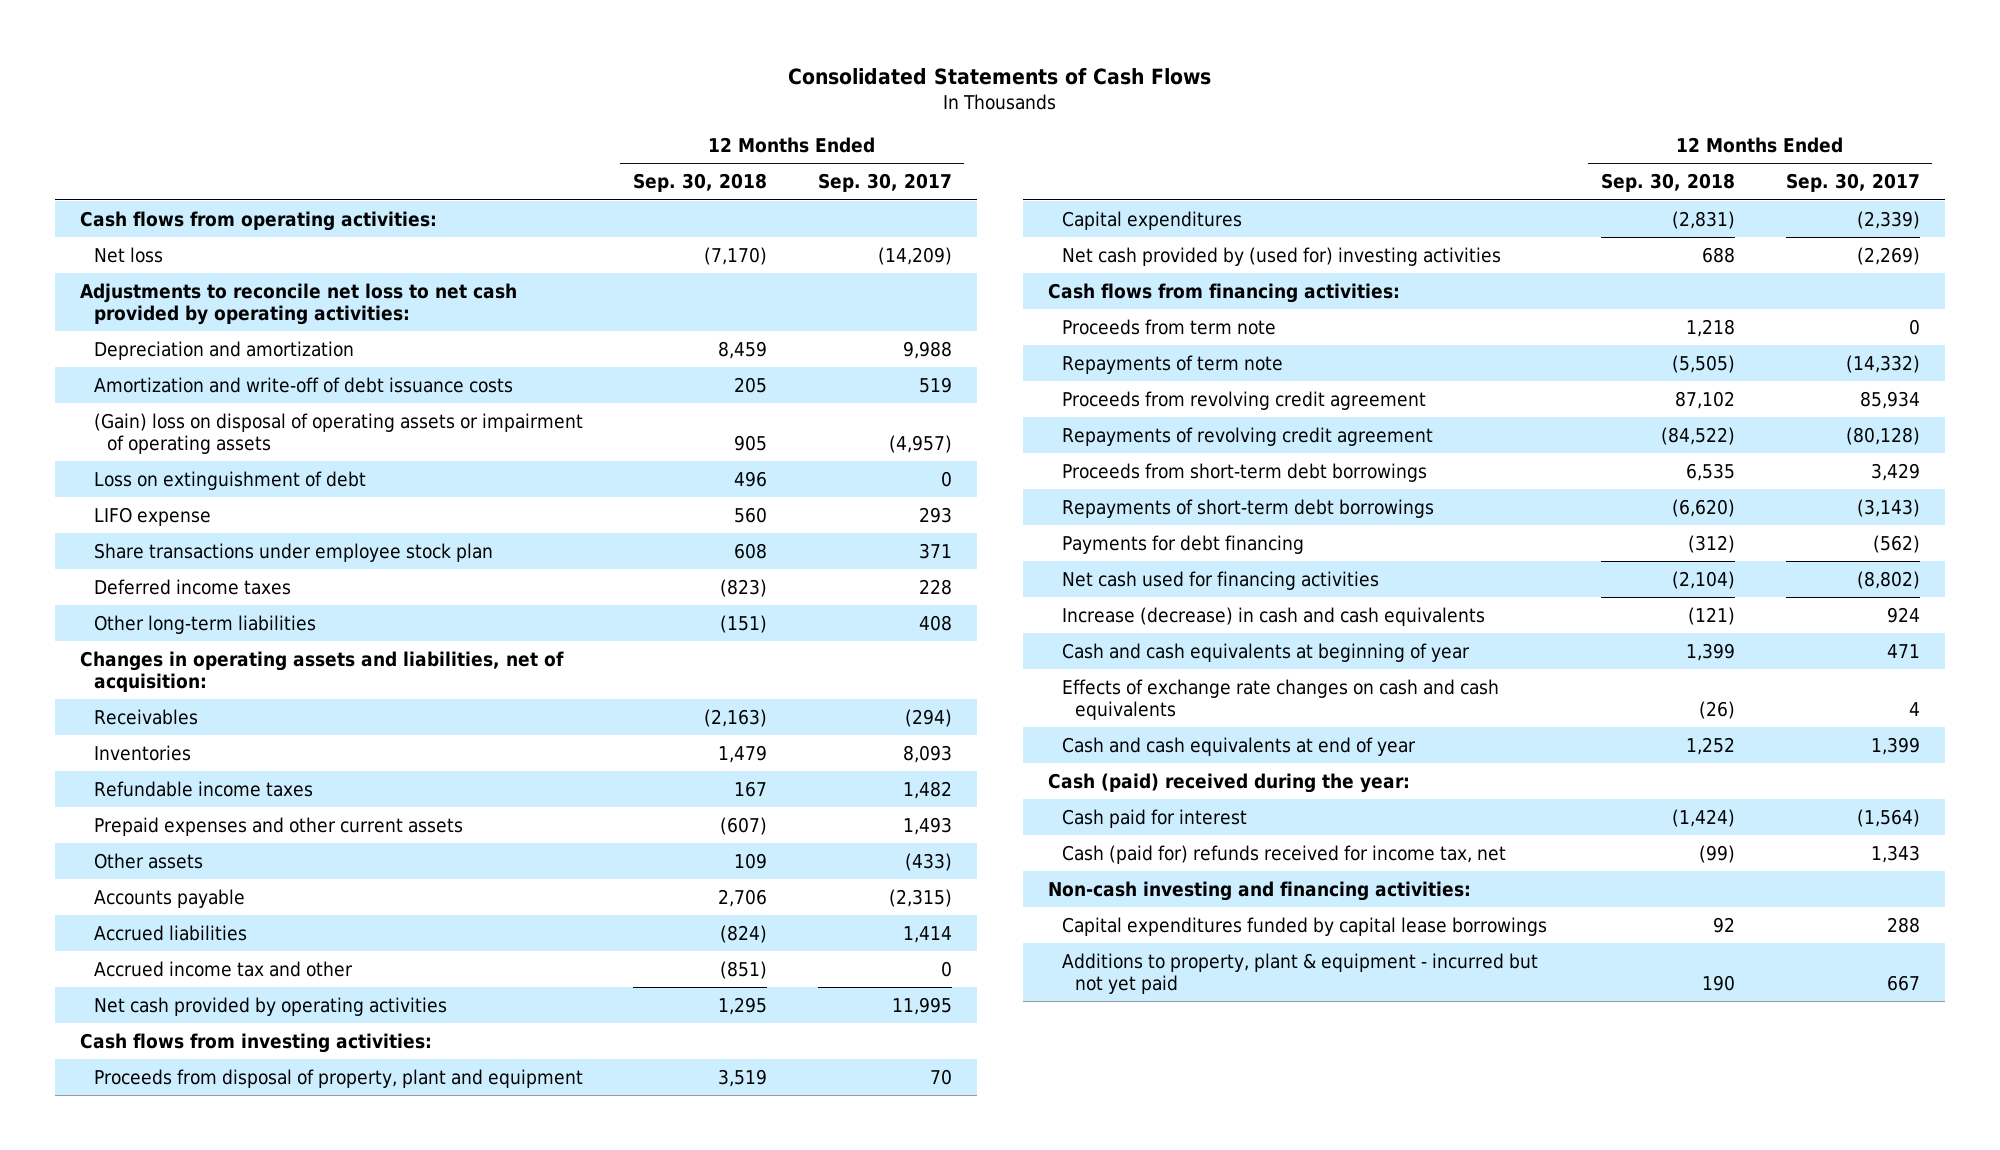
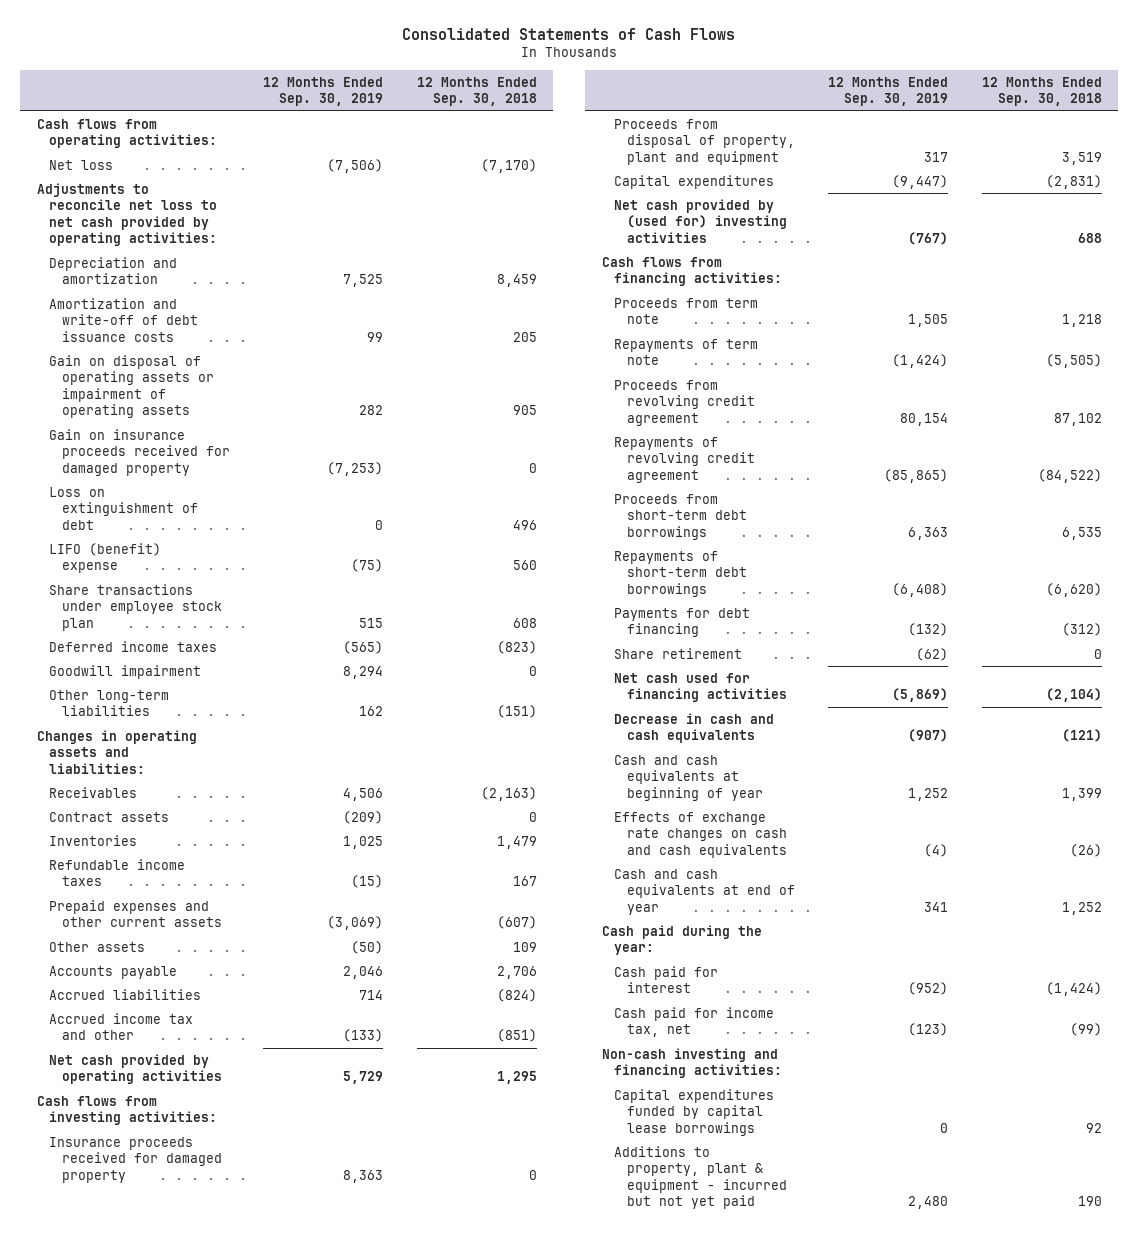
- | 12 Months Ended Sep. 30, 2018 | 12 Months Ended Sep. 30, 2017
+ | 12 Months Ended Sep. 30, 2019 | 12 Months Ended Sep. 30, 2018
- (Gain) loss on disposal of operating assets or impairment of operating assets | 905 | (4,957)
+ Gain on disposal of operating assets or impairment of operating assets | 282 | 905
+ Gain on insurance proceeds received for damaged property | (7,253) | 0
- LIFO expense | 560 | 293
+ LIFO (benefit) expense | (75) | 560
+ Goodwill impairment | 8,294 | 0
- Changes in operating assets and liabilities, net of acquisition:
+ Changes in operating assets and liabilities:
+ Contract assets | (209) | 0
+ Insurance proceeds received for damaged property | 8,363 | 0
+ Share retirement | (62) | 0
- Increase (decrease) in cash and cash equivalents | (121) | 924
+ Decrease in cash and cash equivalents | (907) | (121)
- Cash (paid) received during the year:
+ Cash paid during the year:
- Cash (paid for) refunds received for income tax, net | (99) | 1,343
+ Cash paid for income tax, net | (123) | (99)

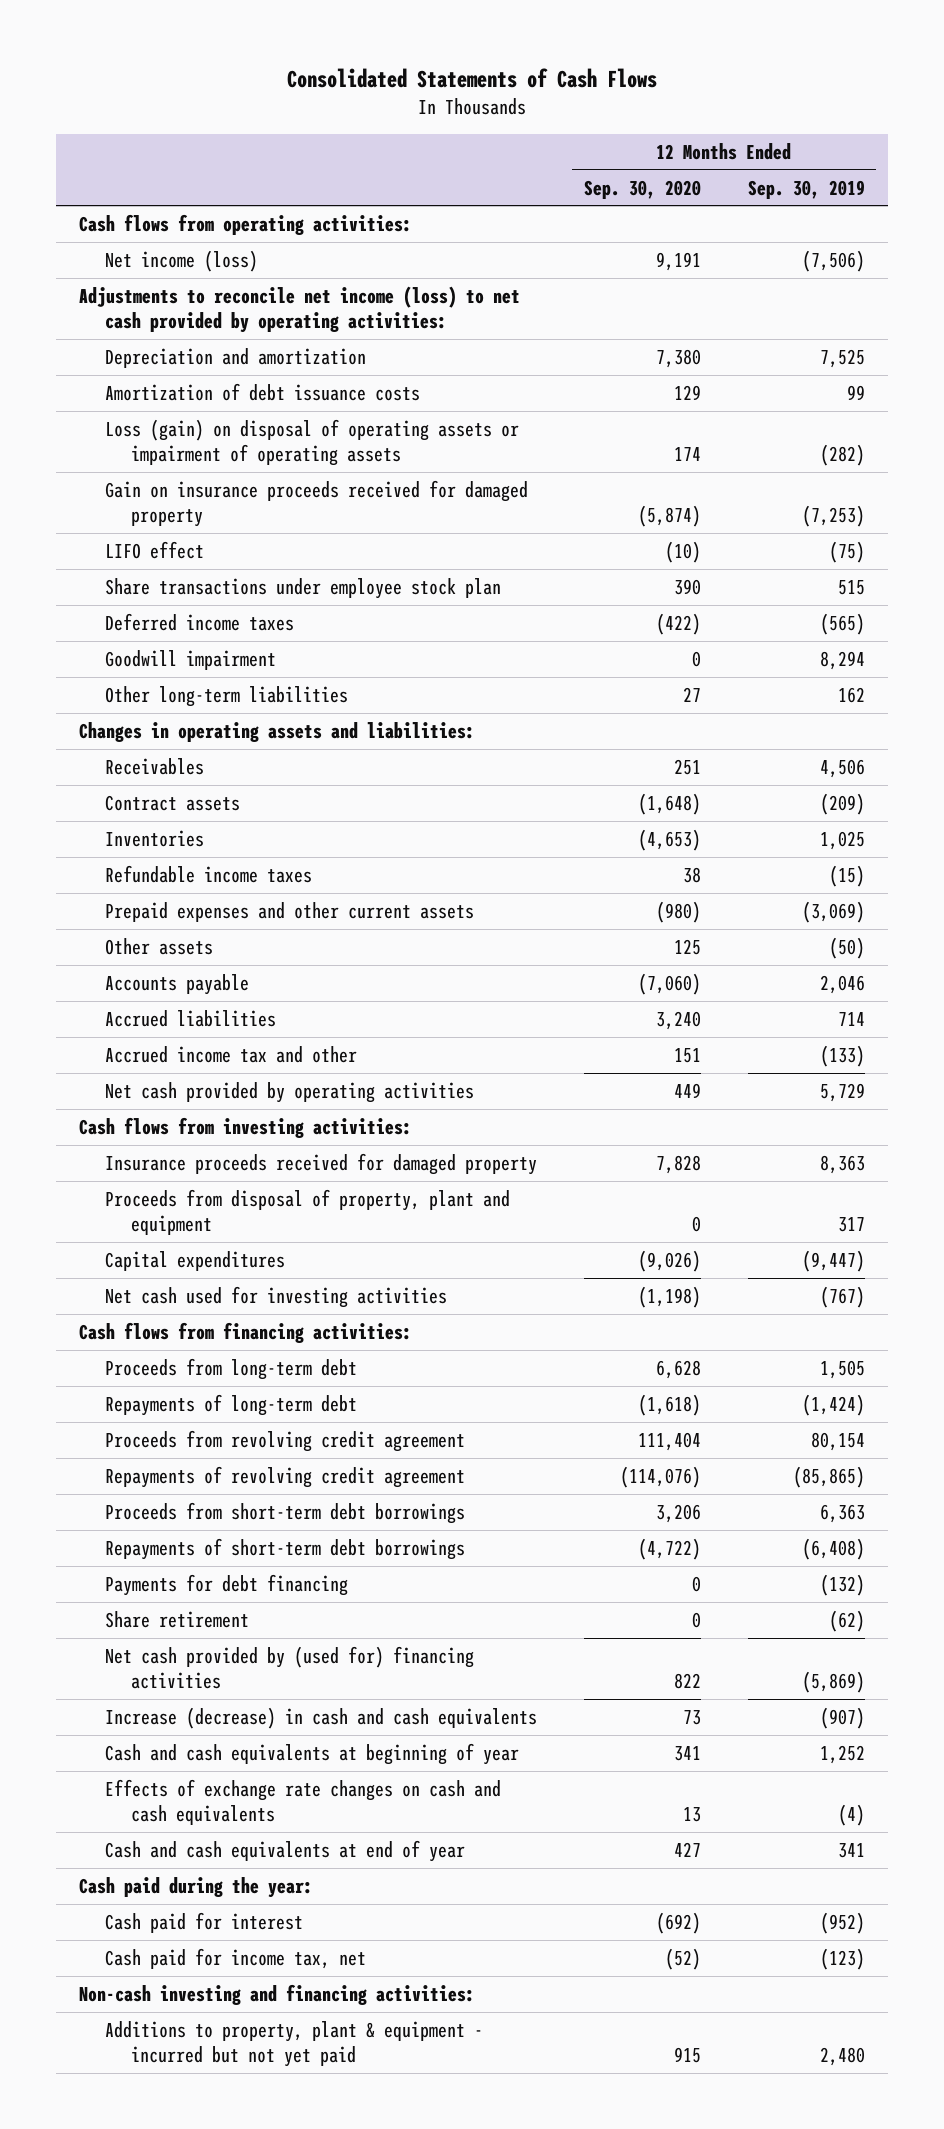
- | 12 Months Ended Sep. 30, 2019 | 12 Months Ended Sep. 30, 2018
+ | 12 Months Ended Sep. 30, 2020 | 12 Months Ended Sep. 30, 2019
- Net loss | (7,506) | (7,170)
- Adjustments to reconcile net loss to net cash provided by operating activities:
+ Net income (loss) | 9,191 | (7,506)
+ Adjustments to reconcile net income (loss) to net cash provided by operating activities:
- Amortization and write-off of debt issuance costs | 99 | 205
- Gain on disposal of operating assets or impairment of operating assets | 282 | 905
+ Amortization of debt issuance costs | 129 | 99
+ Loss (gain) on disposal of operating assets or impairment of operating assets | 174 | (282)
- Loss on extinguishment of debt | 0 | 496
- LIFO (benefit) expense | (75) | 560
+ LIFO effect | (10) | (75)
- Net cash provided by (used for) investing activities | (767) | 688
+ Net cash used for investing activities | (1,198) | (767)
- Proceeds from term note | 1,505 | 1,218
- Repayments of term note | (1,424) | (5,505)
+ Proceeds from long-term debt | 6,628 | 1,505
+ Repayments of long-term debt | (1,618) | (1,424)
- Net cash used for financing activities | (5,869) | (2,104)
- Decrease in cash and cash equivalents | (907) | (121)
+ Net cash provided by (used for) financing activities | 822 | (5,869)
+ Increase (decrease) in cash and cash equivalents | 73 | (907)
- Capital expenditures funded by capital lease borrowings | 0 | 92

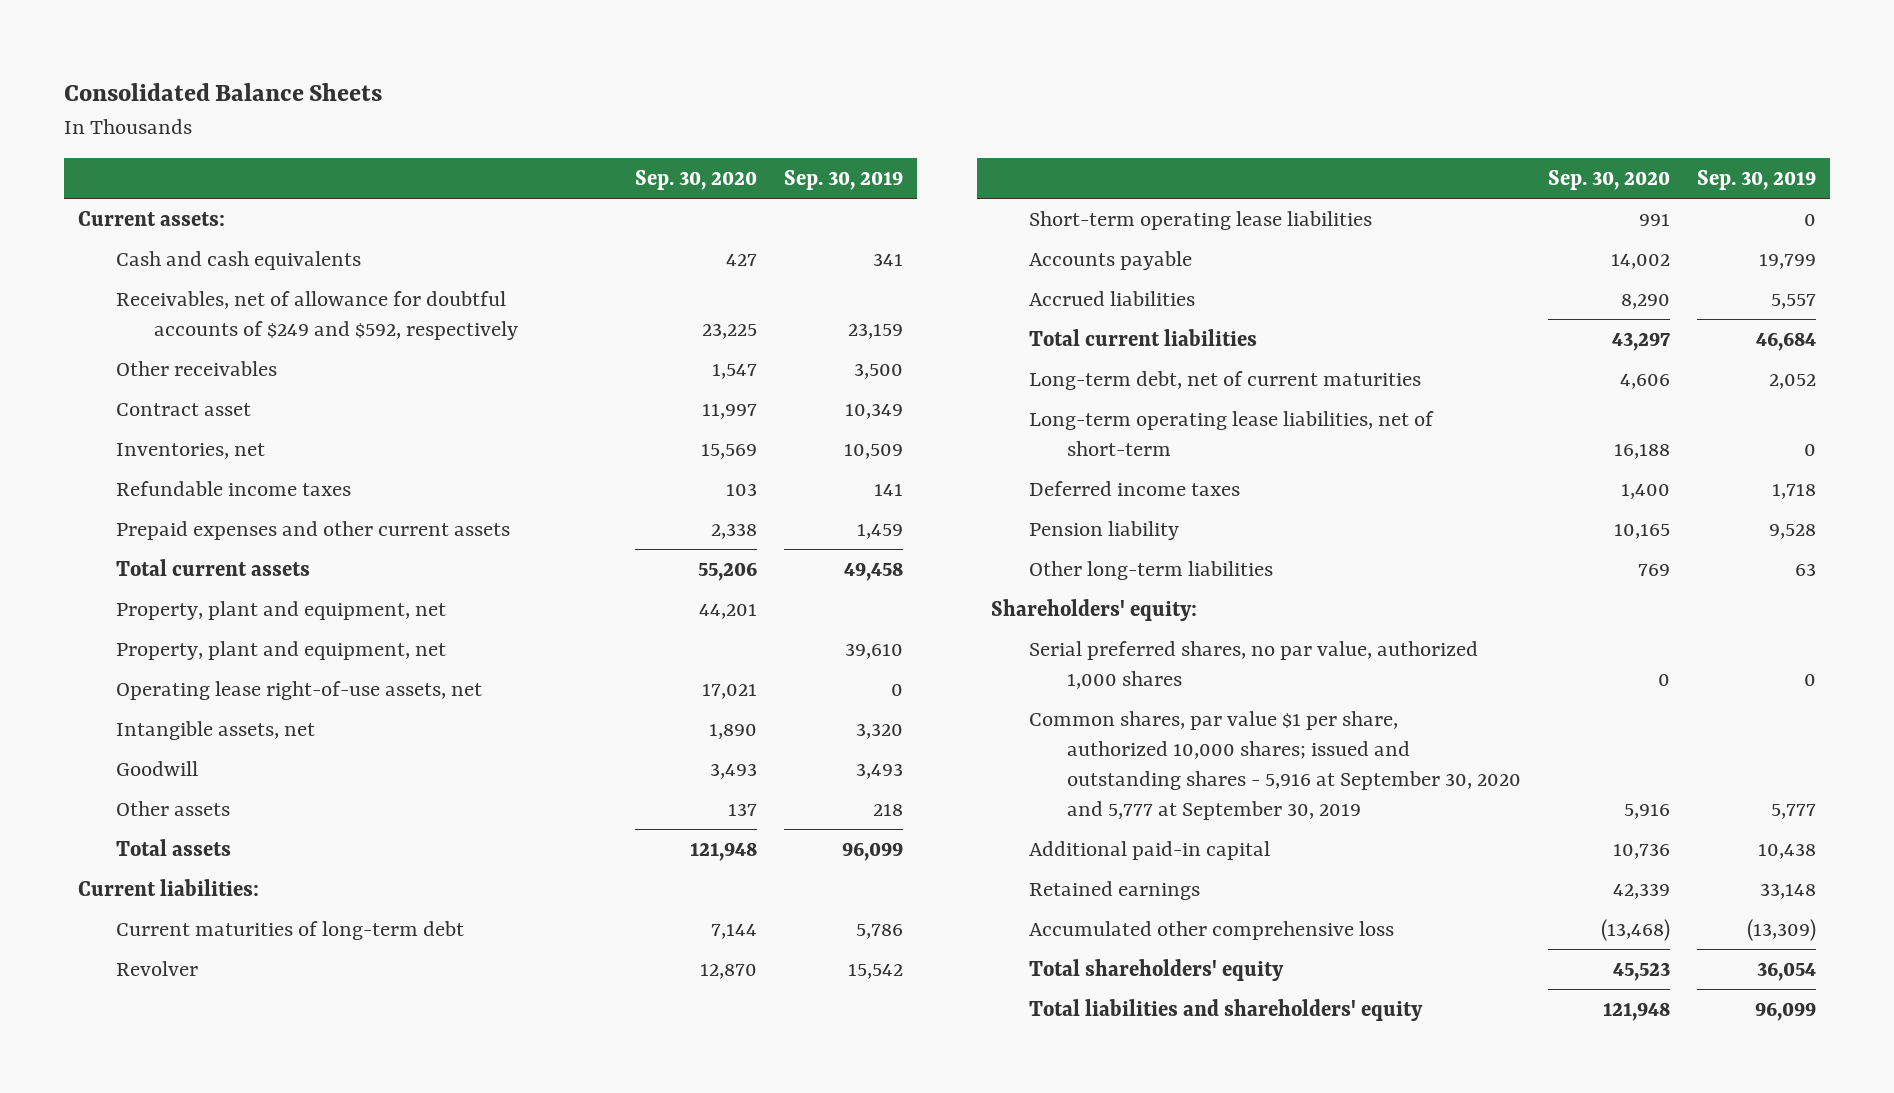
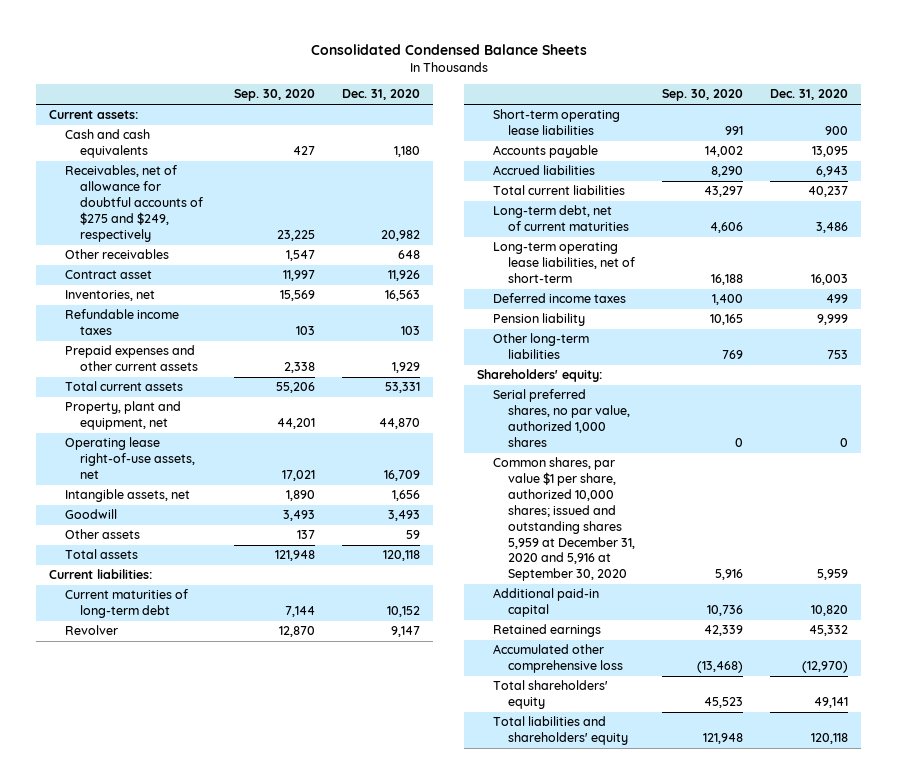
- Consolidated Balance Sheets
+ Consolidated Condensed Balance Sheets
- | Sep. 30, 2020 | Sep. 30, 2019
+ | Sep. 30, 2020 | Dec. 31, 2020
- Receivables, net of allowance for doubtful accounts of $249 and $592, respectively | 23,225 | 23,159
+ Receivables, net of allowance for doubtful accounts of $275 and $249, respectively | 23,225 | 20,982
- Property, plant and equipment, net | | 39,610
- Common shares, par value $1 per share, authorized 10,000 shares; issued and outstanding shares - 5,916 at September 30, 2020 and 5,777 at September 30, 2019 | 5,916 | 5,777
+ Common shares, par value $1 per share, authorized 10,000 shares; issued and outstanding shares 5,959 at December 31, 2020 and 5,916 at September 30, 2020 | 5,916 | 5,959

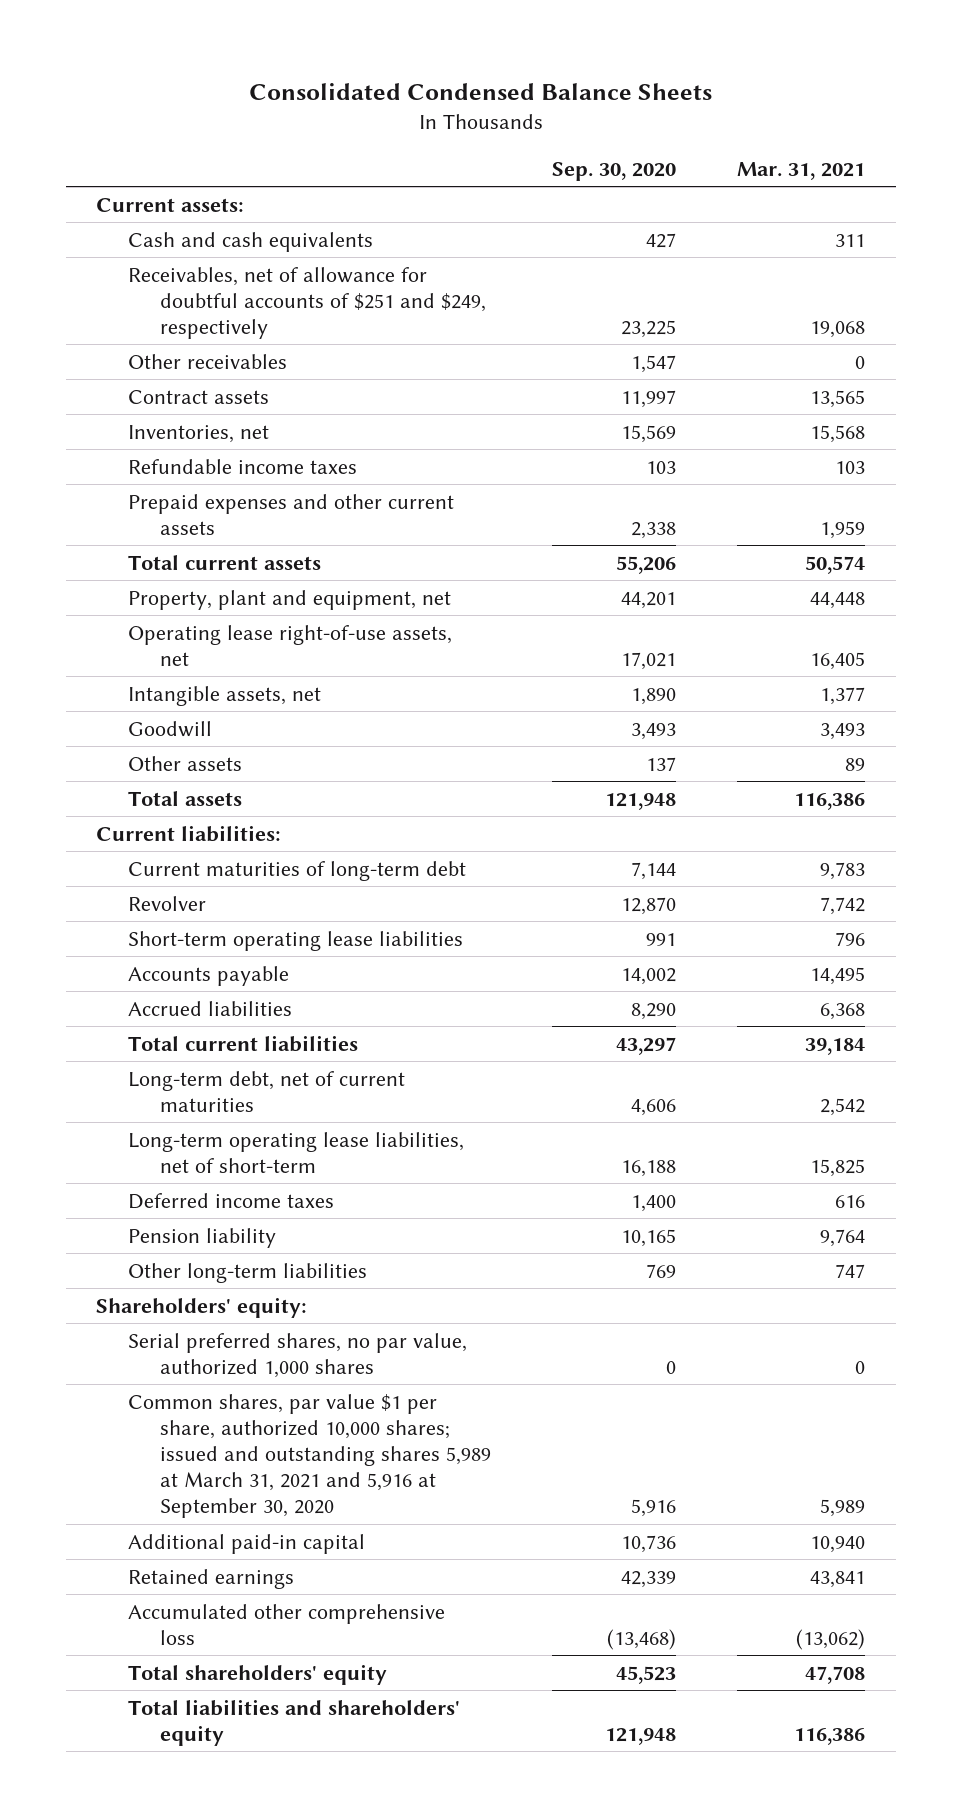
- | Sep. 30, 2020 | Dec. 31, 2020
+ | Sep. 30, 2020 | Mar. 31, 2021
- Receivables, net of allowance for doubtful accounts of $275 and $249, respectively | 23,225 | 20,982
+ Receivables, net of allowance for doubtful accounts of $251 and $249, respectively | 23,225 | 19,068
- Contract asset | 11,997 | 11,926
+ Contract assets | 11,997 | 13,565
- Common shares, par value $1 per share, authorized 10,000 shares; issued and outstanding shares 5,959 at December 31, 2020 and 5,916 at September 30, 2020 | 5,916 | 5,959
+ Common shares, par value $1 per share, authorized 10,000 shares; issued and outstanding shares 5,989 at March 31, 2021 and 5,916 at September 30, 2020 | 5,916 | 5,989

